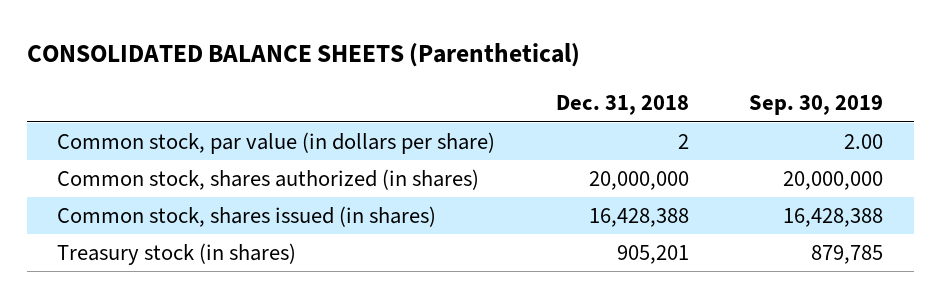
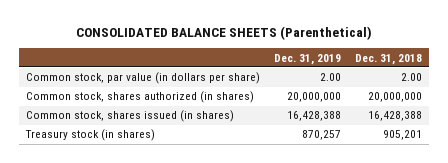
- | Dec. 31, 2018 | Sep. 30, 2019
+ | Dec. 31, 2019 | Dec. 31, 2018
- Common stock, par value (in dollars per share) | 2 | 2.00
+ Common stock, par value (in dollars per share) | 2.00 | 2.00

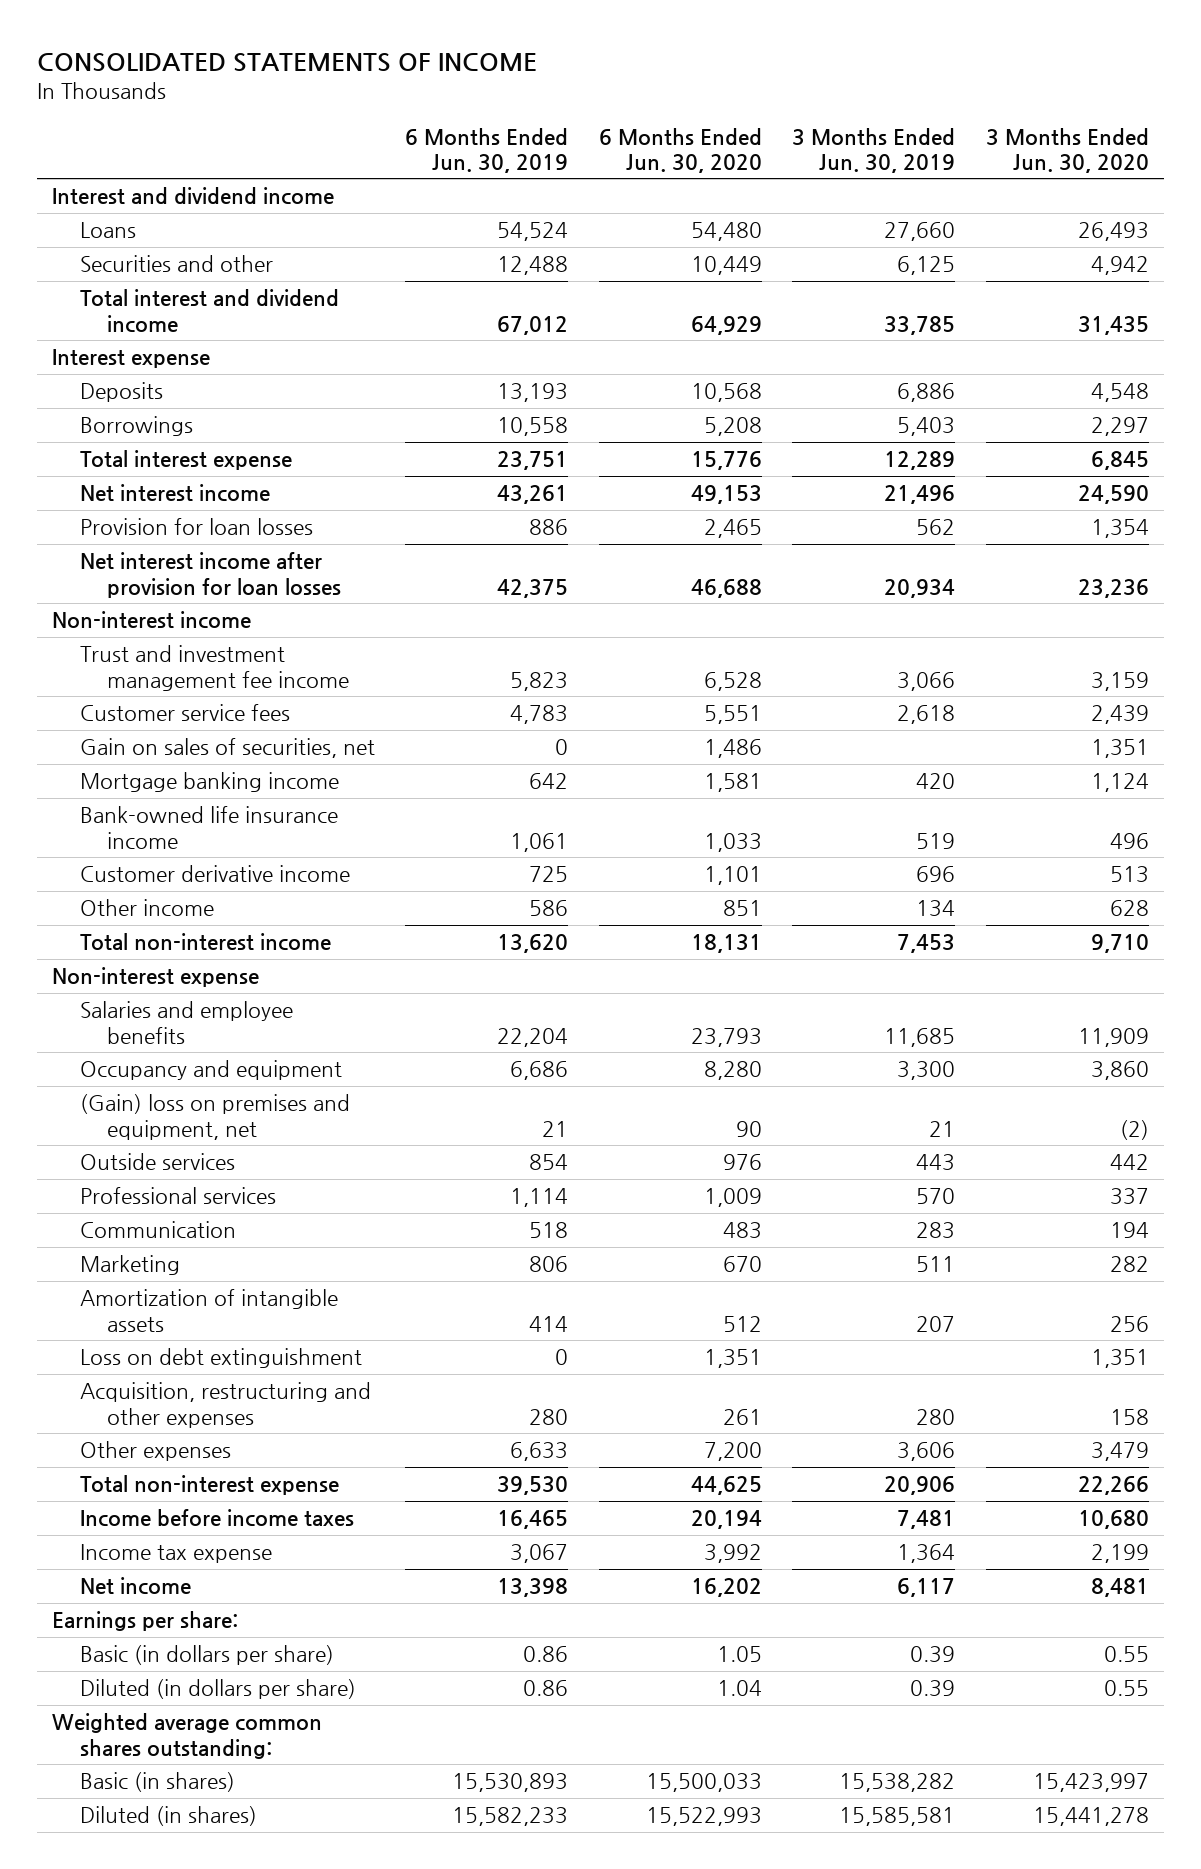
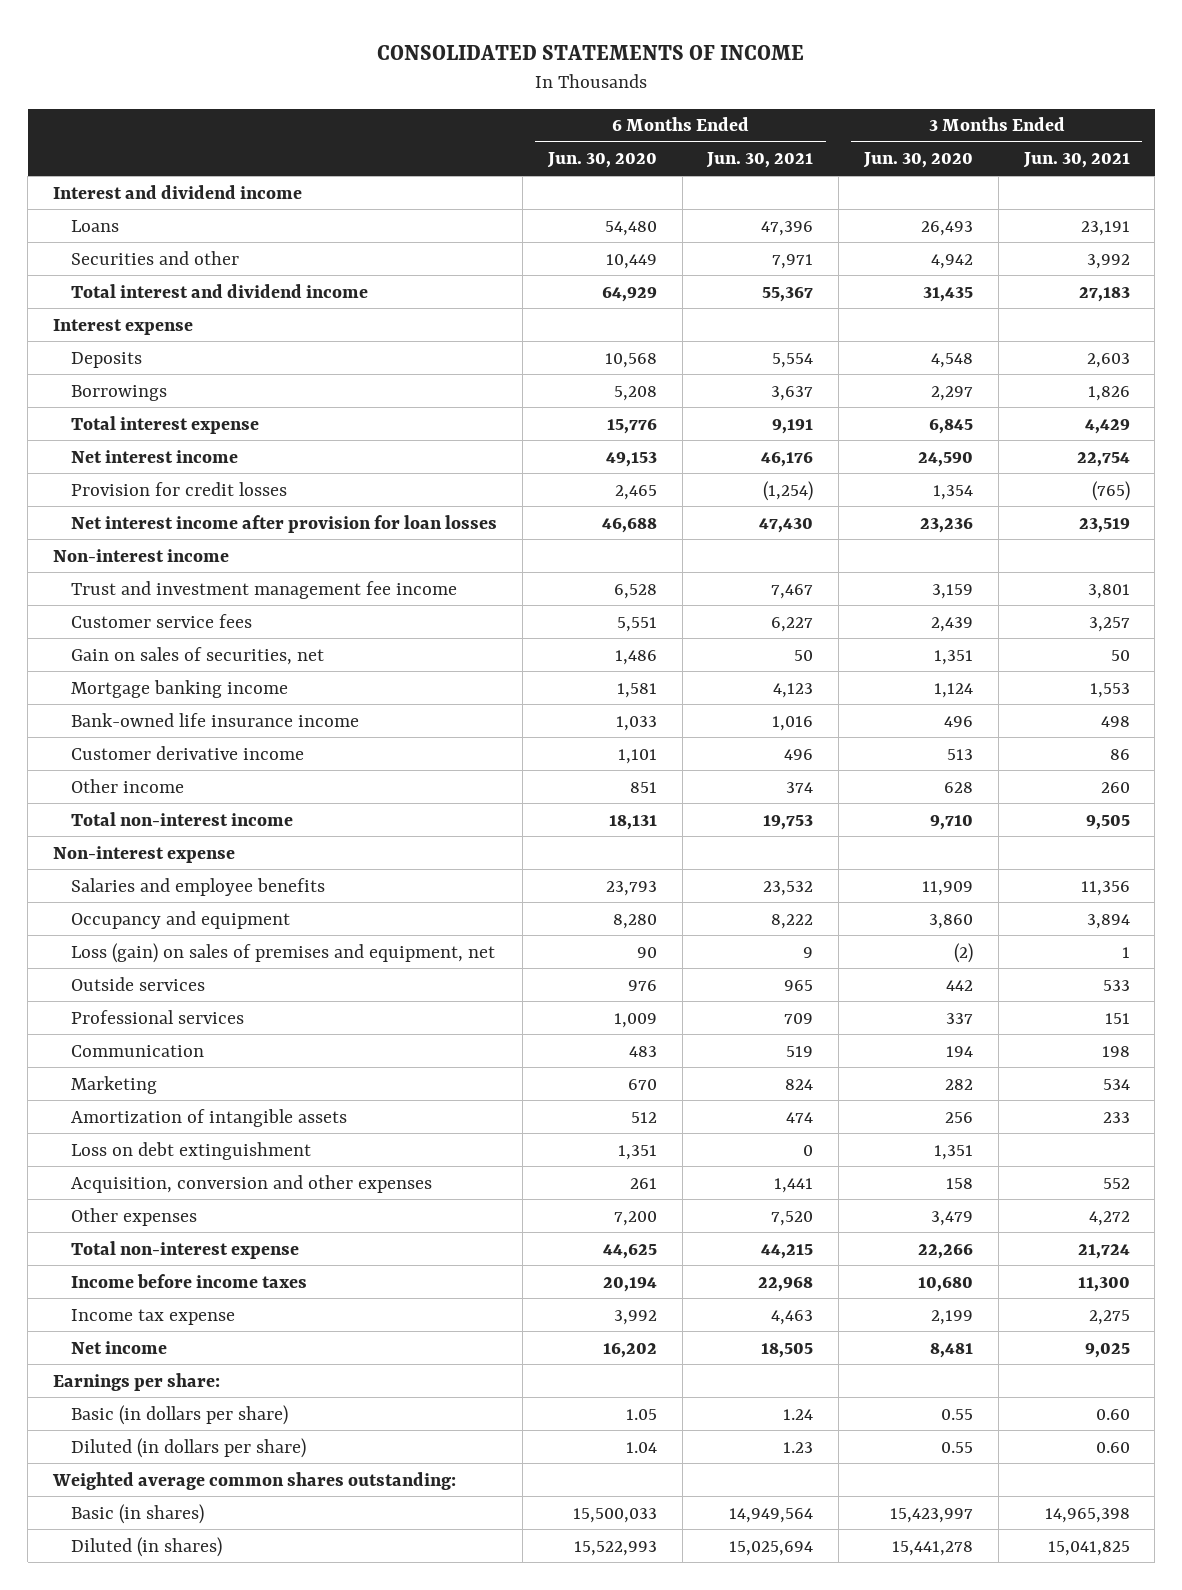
- | 6 Months Ended Jun. 30, 2019 | 6 Months Ended Jun. 30, 2020 | 3 Months Ended Jun. 30, 2019 | 3 Months Ended Jun. 30, 2020
+ | 6 Months Ended Jun. 30, 2020 | 6 Months Ended Jun. 30, 2021 | 3 Months Ended Jun. 30, 2020 | 3 Months Ended Jun. 30, 2021
- Provision for loan losses | 886 | 2,465 | 562 | 1,354
+ Provision for credit losses | 2,465 | (1,254) | 1,354 | (765)
- (Gain) loss on premises and equipment, net | 21 | 90 | 21 | (2)
+ Loss (gain) on sales of premises and equipment, net | 90 | 9 | (2) | 1
- Acquisition, restructuring and other expenses | 280 | 261 | 280 | 158
+ Acquisition, conversion and other expenses | 261 | 1,441 | 158 | 552

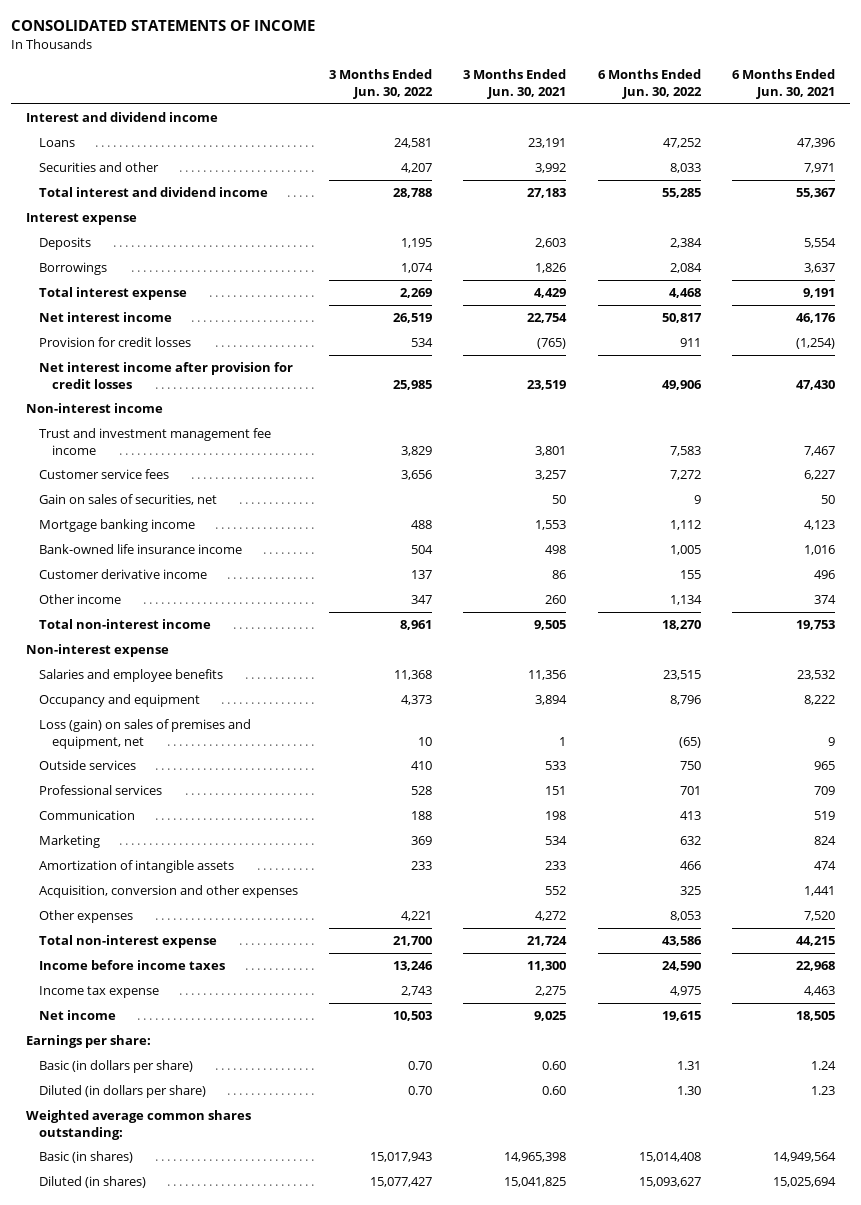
- | 6 Months Ended Jun. 30, 2020 | 6 Months Ended Jun. 30, 2021 | 3 Months Ended Jun. 30, 2020 | 3 Months Ended Jun. 30, 2021
+ | 3 Months Ended Jun. 30, 2022 | 3 Months Ended Jun. 30, 2021 | 6 Months Ended Jun. 30, 2022 | 6 Months Ended Jun. 30, 2021
- Net interest income after provision for loan losses | 46,688 | 47,430 | 23,236 | 23,519
+ Net interest income after provision for credit losses | 25,985 | 23,519 | 49,906 | 47,430
- Loss on debt extinguishment | 1,351 | 0 | 1,351 |

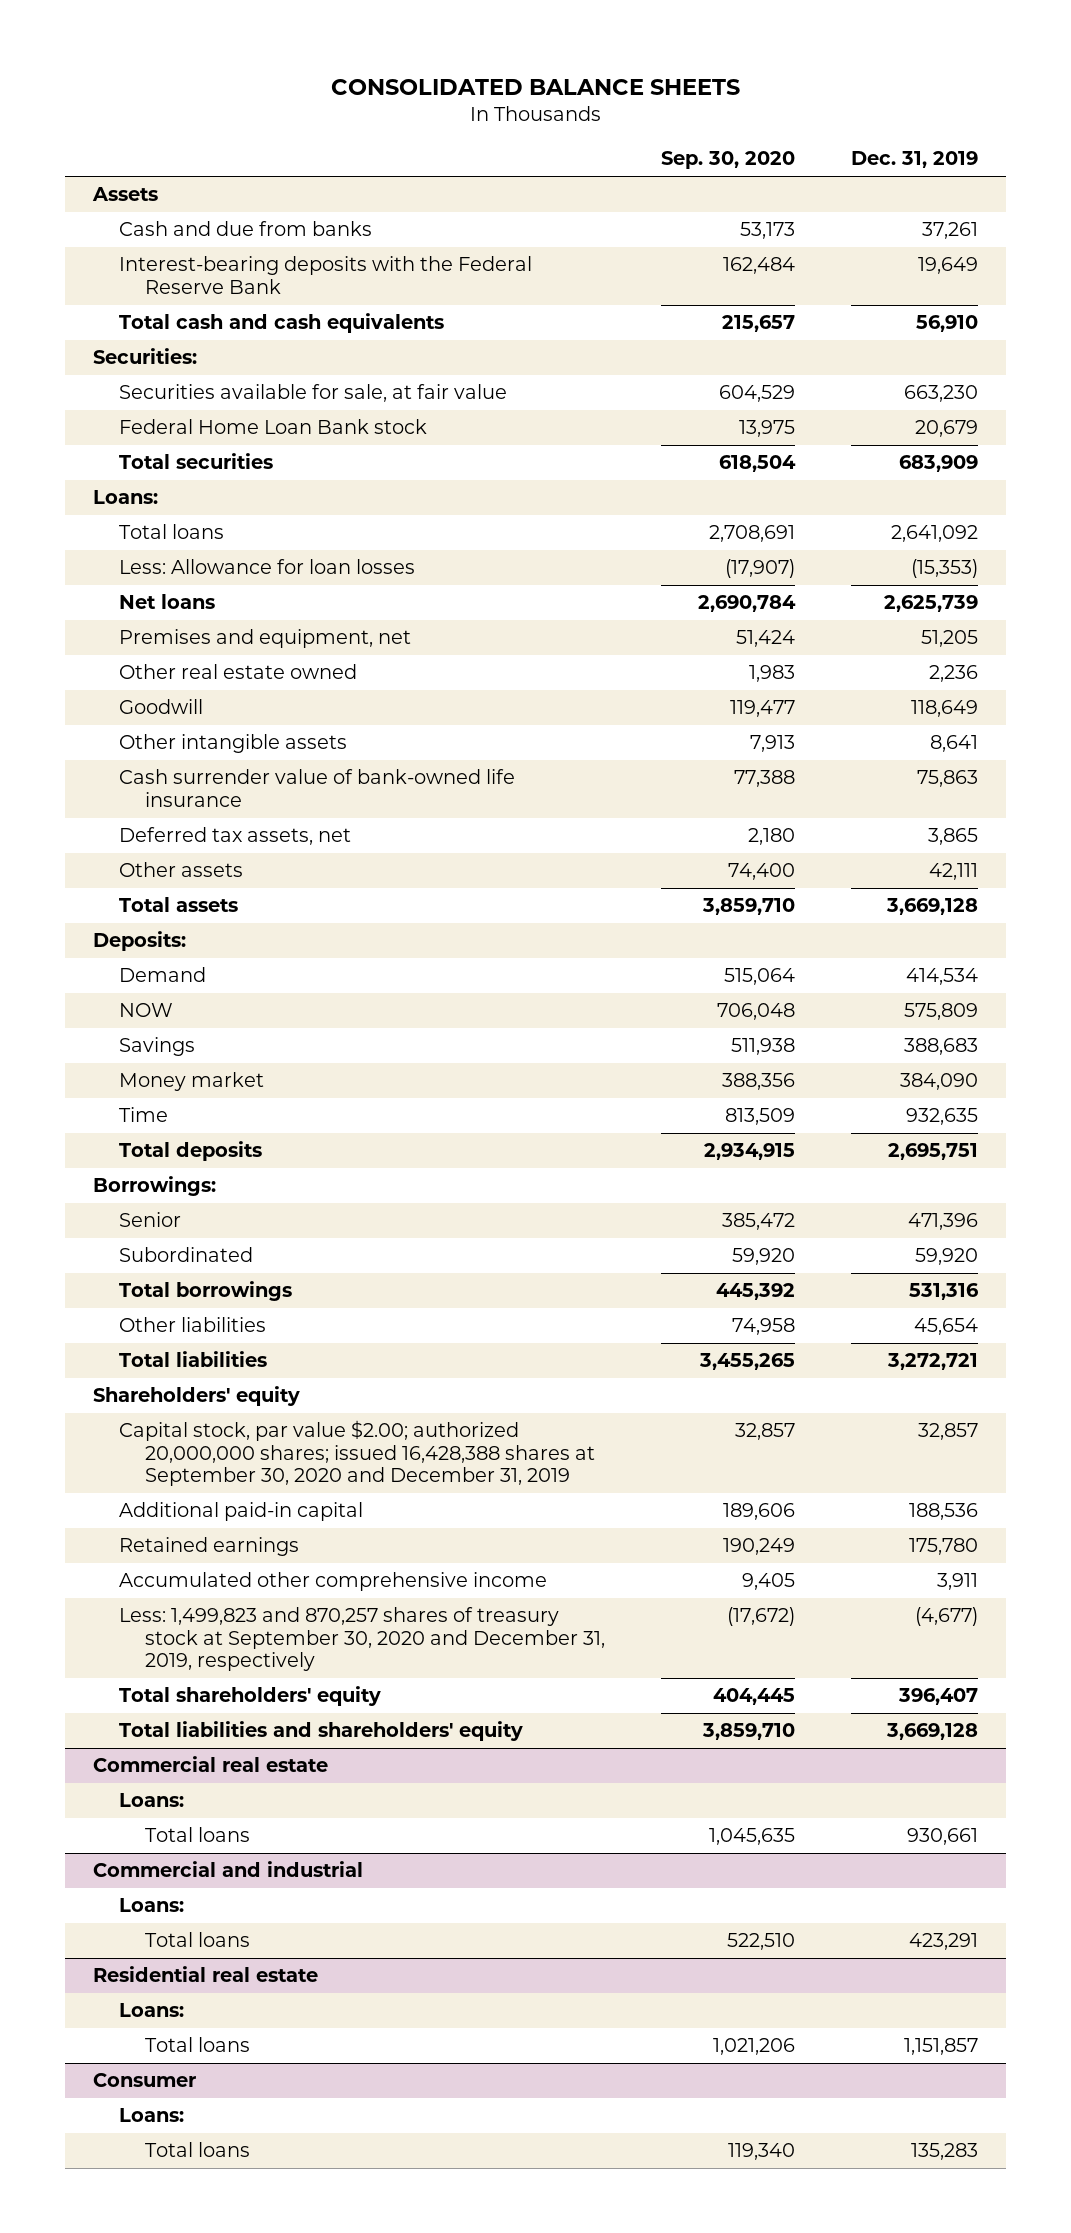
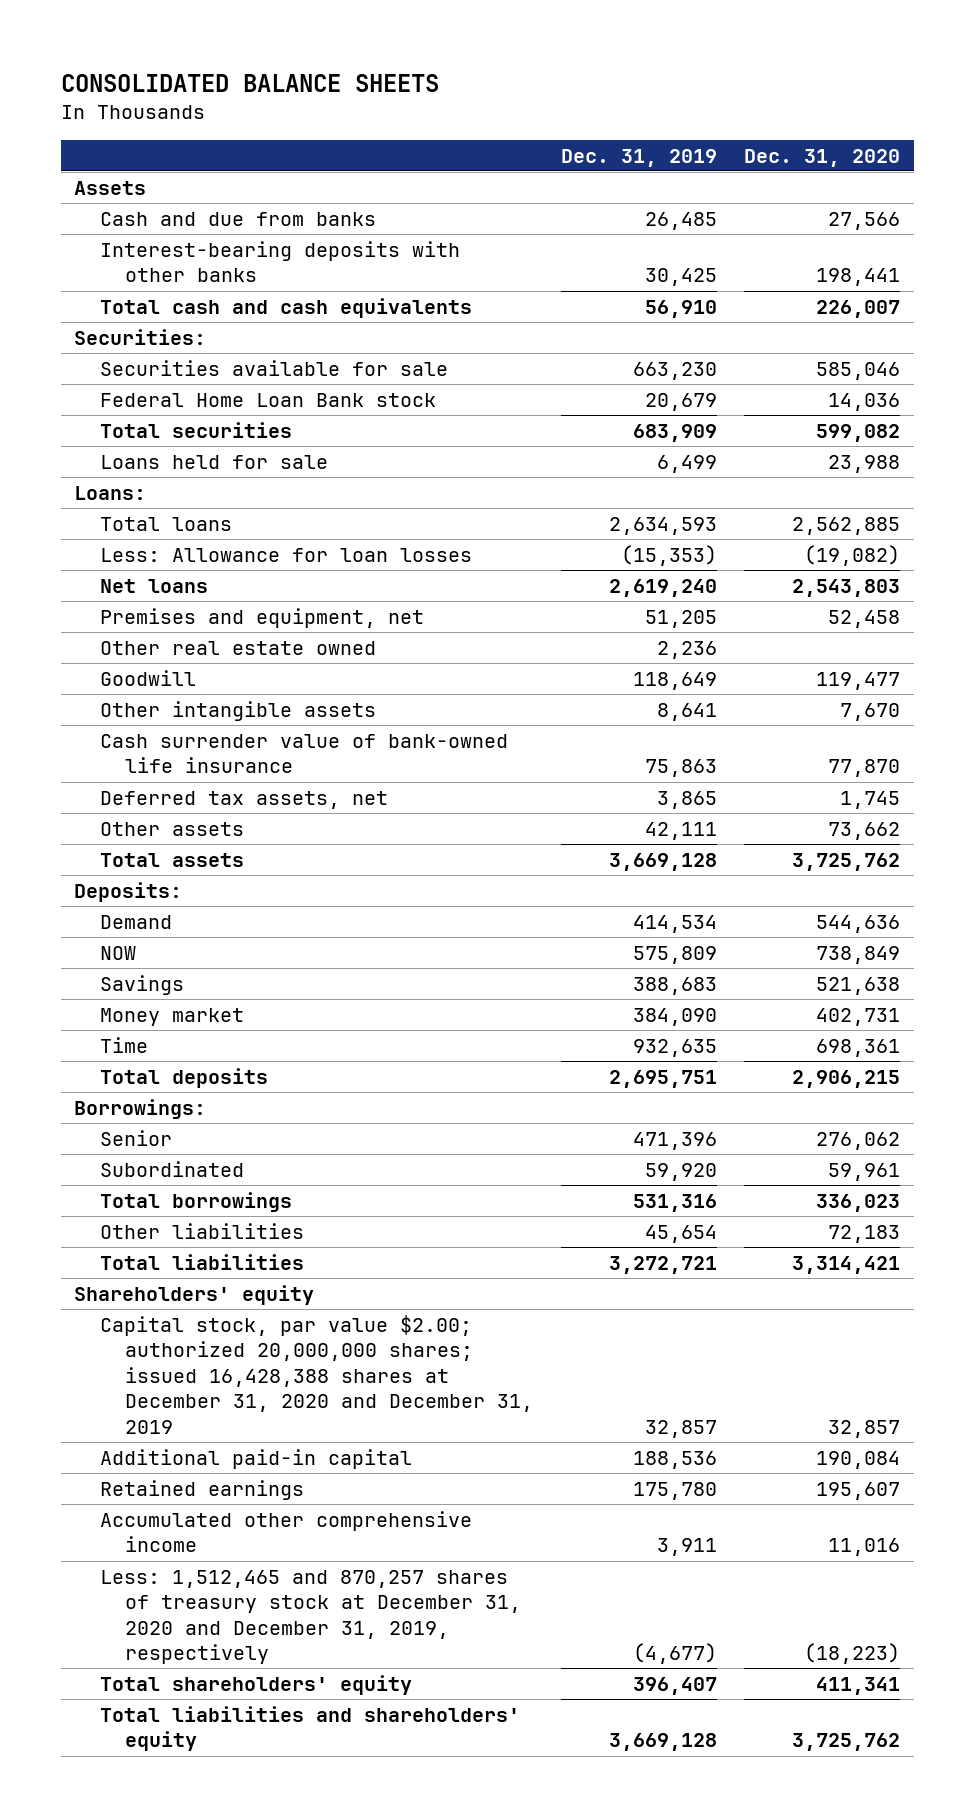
- | Sep. 30, 2020 | Dec. 31, 2019
+ | Dec. 31, 2019 | Dec. 31, 2020
- Cash and due from banks | 53,173 | 37,261
- Interest-bearing deposits with the Federal Reserve Bank | 162,484 | 19,649
+ Cash and due from banks | 26,485 | 27,566
+ Interest-bearing deposits with other banks | 30,425 | 198,441
- Securities available for sale, at fair value | 604,529 | 663,230
+ Securities available for sale | 663,230 | 585,046
+ Loans held for sale | 6,499 | 23,988
- Total loans | 2,708,691 | 2,641,092
+ Total loans | 2,634,593 | 2,562,885
- Net loans | 2,690,784 | 2,625,739
+ Net loans | 2,619,240 | 2,543,803
- Capital stock, par value $2.00; authorized 20,000,000 shares; issued 16,428,388 shares at September 30, 2020 and December 31, 2019 | 32,857 | 32,857
+ Capital stock, par value $2.00; authorized 20,000,000 shares; issued 16,428,388 shares at December 31, 2020 and December 31, 2019 | 32,857 | 32,857
- Less: 1,499,823 and 870,257 shares of treasury stock at September 30, 2020 and December 31, 2019, respectively | (17,672) | (4,677)
+ Less: 1,512,465 and 870,257 shares of treasury stock at December 31, 2020 and December 31, 2019, respectively | (4,677) | (18,223)
- Commercial real estate
- Loans:
- Total loans | 1,045,635 | 930,661
- Commercial and industrial
- Loans:
- Total loans | 522,510 | 423,291
- Residential real estate
- Loans:
- Total loans | 1,021,206 | 1,151,857
- Consumer
- Loans:
- Total loans | 119,340 | 135,283

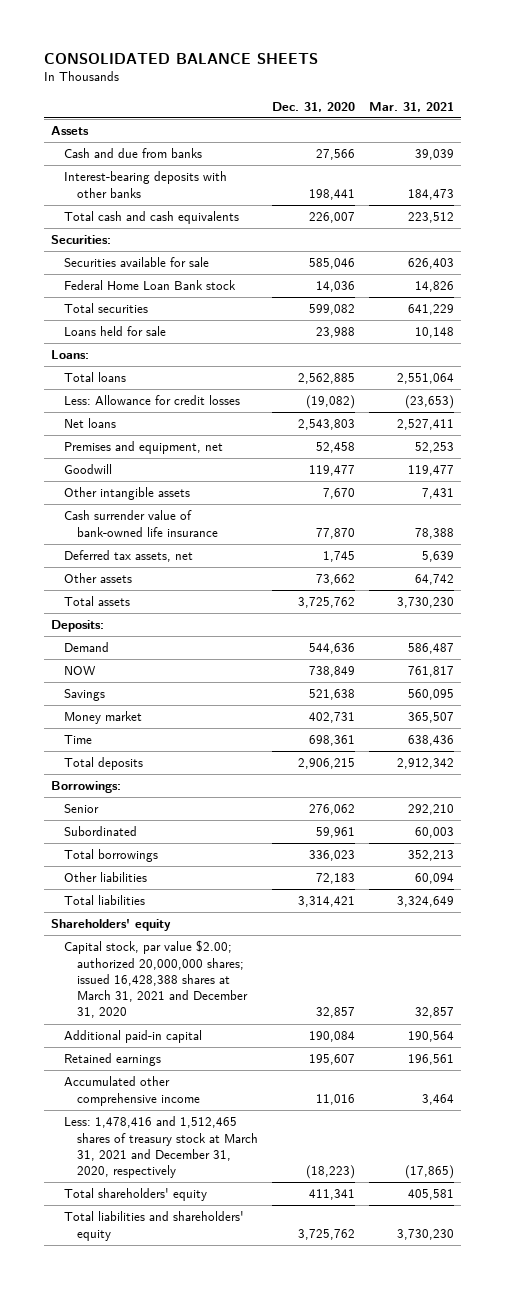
- | Dec. 31, 2019 | Dec. 31, 2020
+ | Dec. 31, 2020 | Mar. 31, 2021
- Less: Allowance for loan losses | (15,353) | (19,082)
+ Less: Allowance for credit losses | (19,082) | (23,653)
- Other real estate owned | 2,236 |
- Capital stock, par value $2.00; authorized 20,000,000 shares; issued 16,428,388 shares at December 31, 2020 and December 31, 2019 | 32,857 | 32,857
+ Capital stock, par value $2.00; authorized 20,000,000 shares; issued 16,428,388 shares at March 31, 2021 and December 31, 2020 | 32,857 | 32,857
- Less: 1,512,465 and 870,257 shares of treasury stock at December 31, 2020 and December 31, 2019, respectively | (4,677) | (18,223)
+ Less: 1,478,416 and 1,512,465 shares of treasury stock at March 31, 2021 and December 31, 2020, respectively | (18,223) | (17,865)

